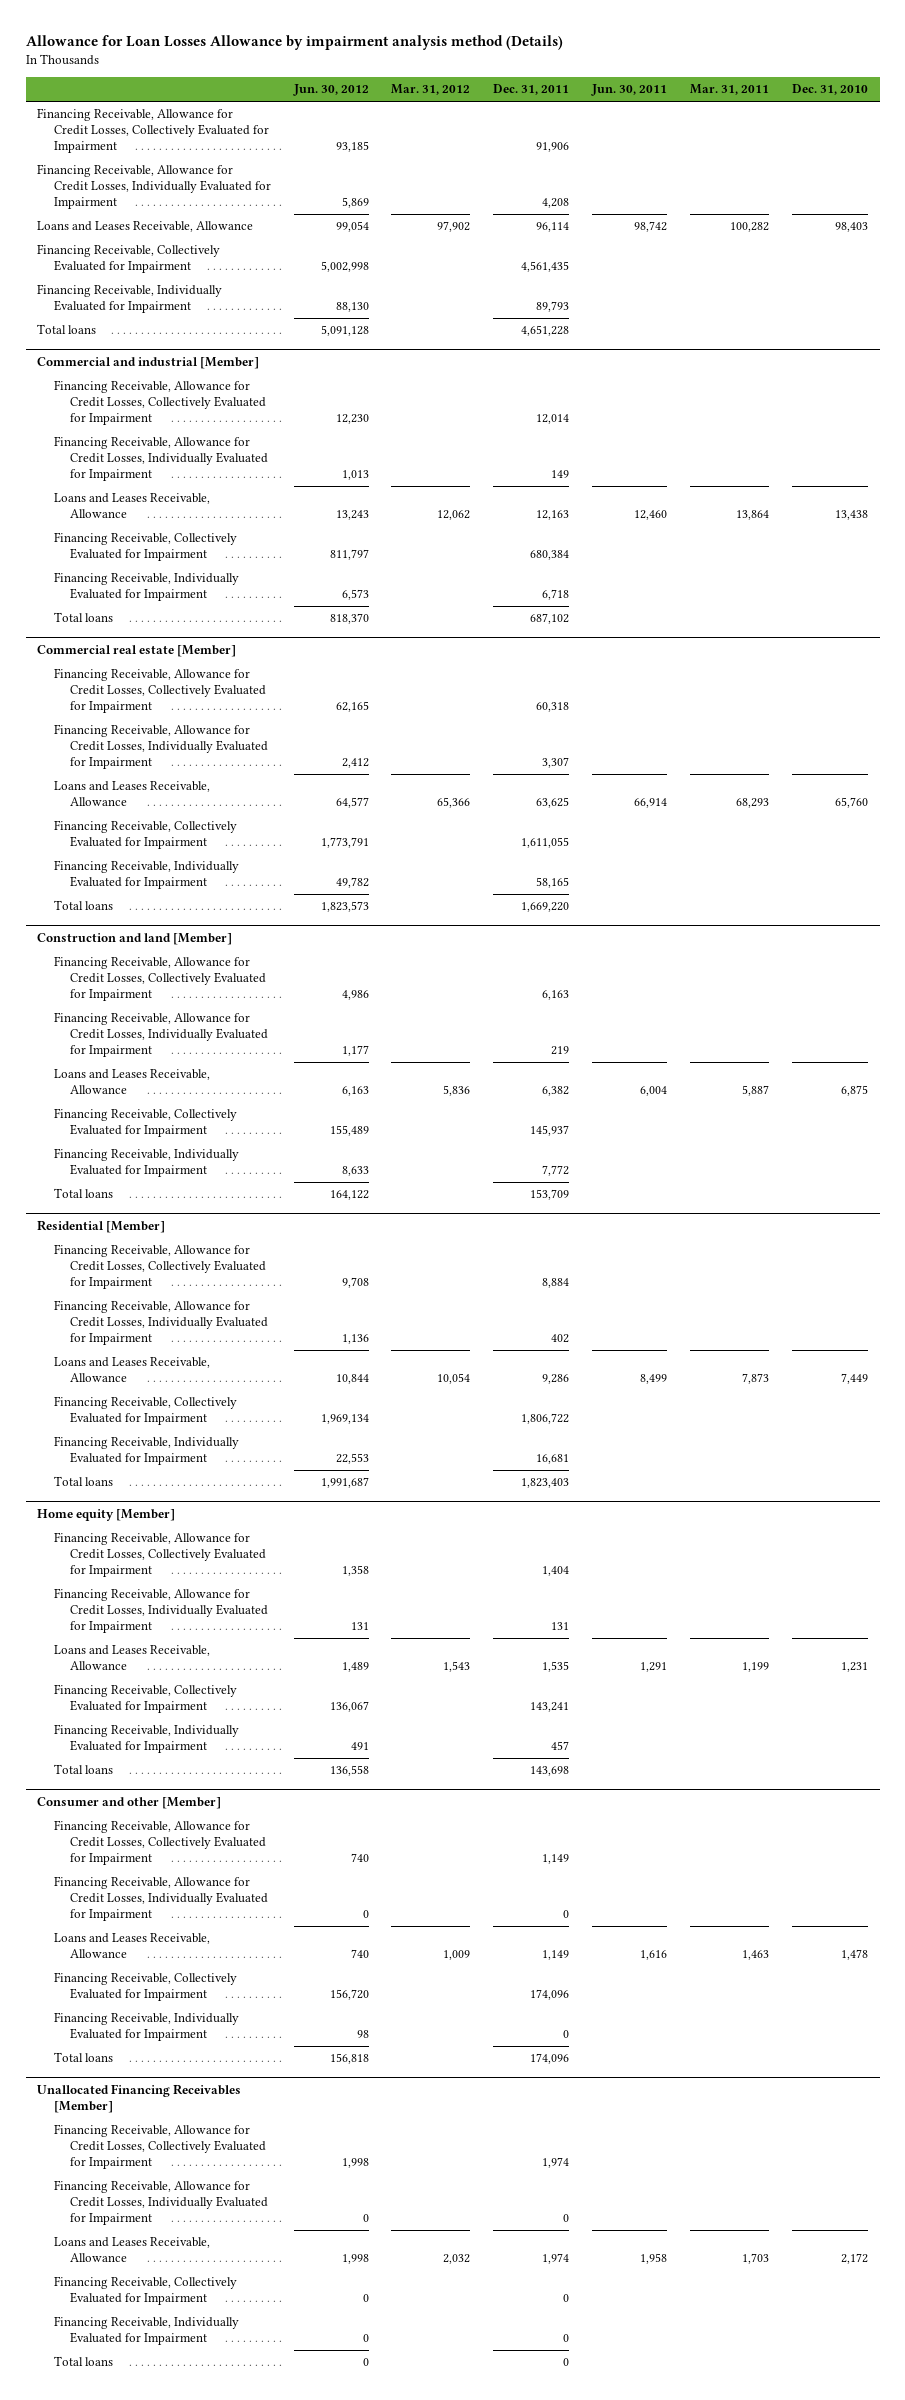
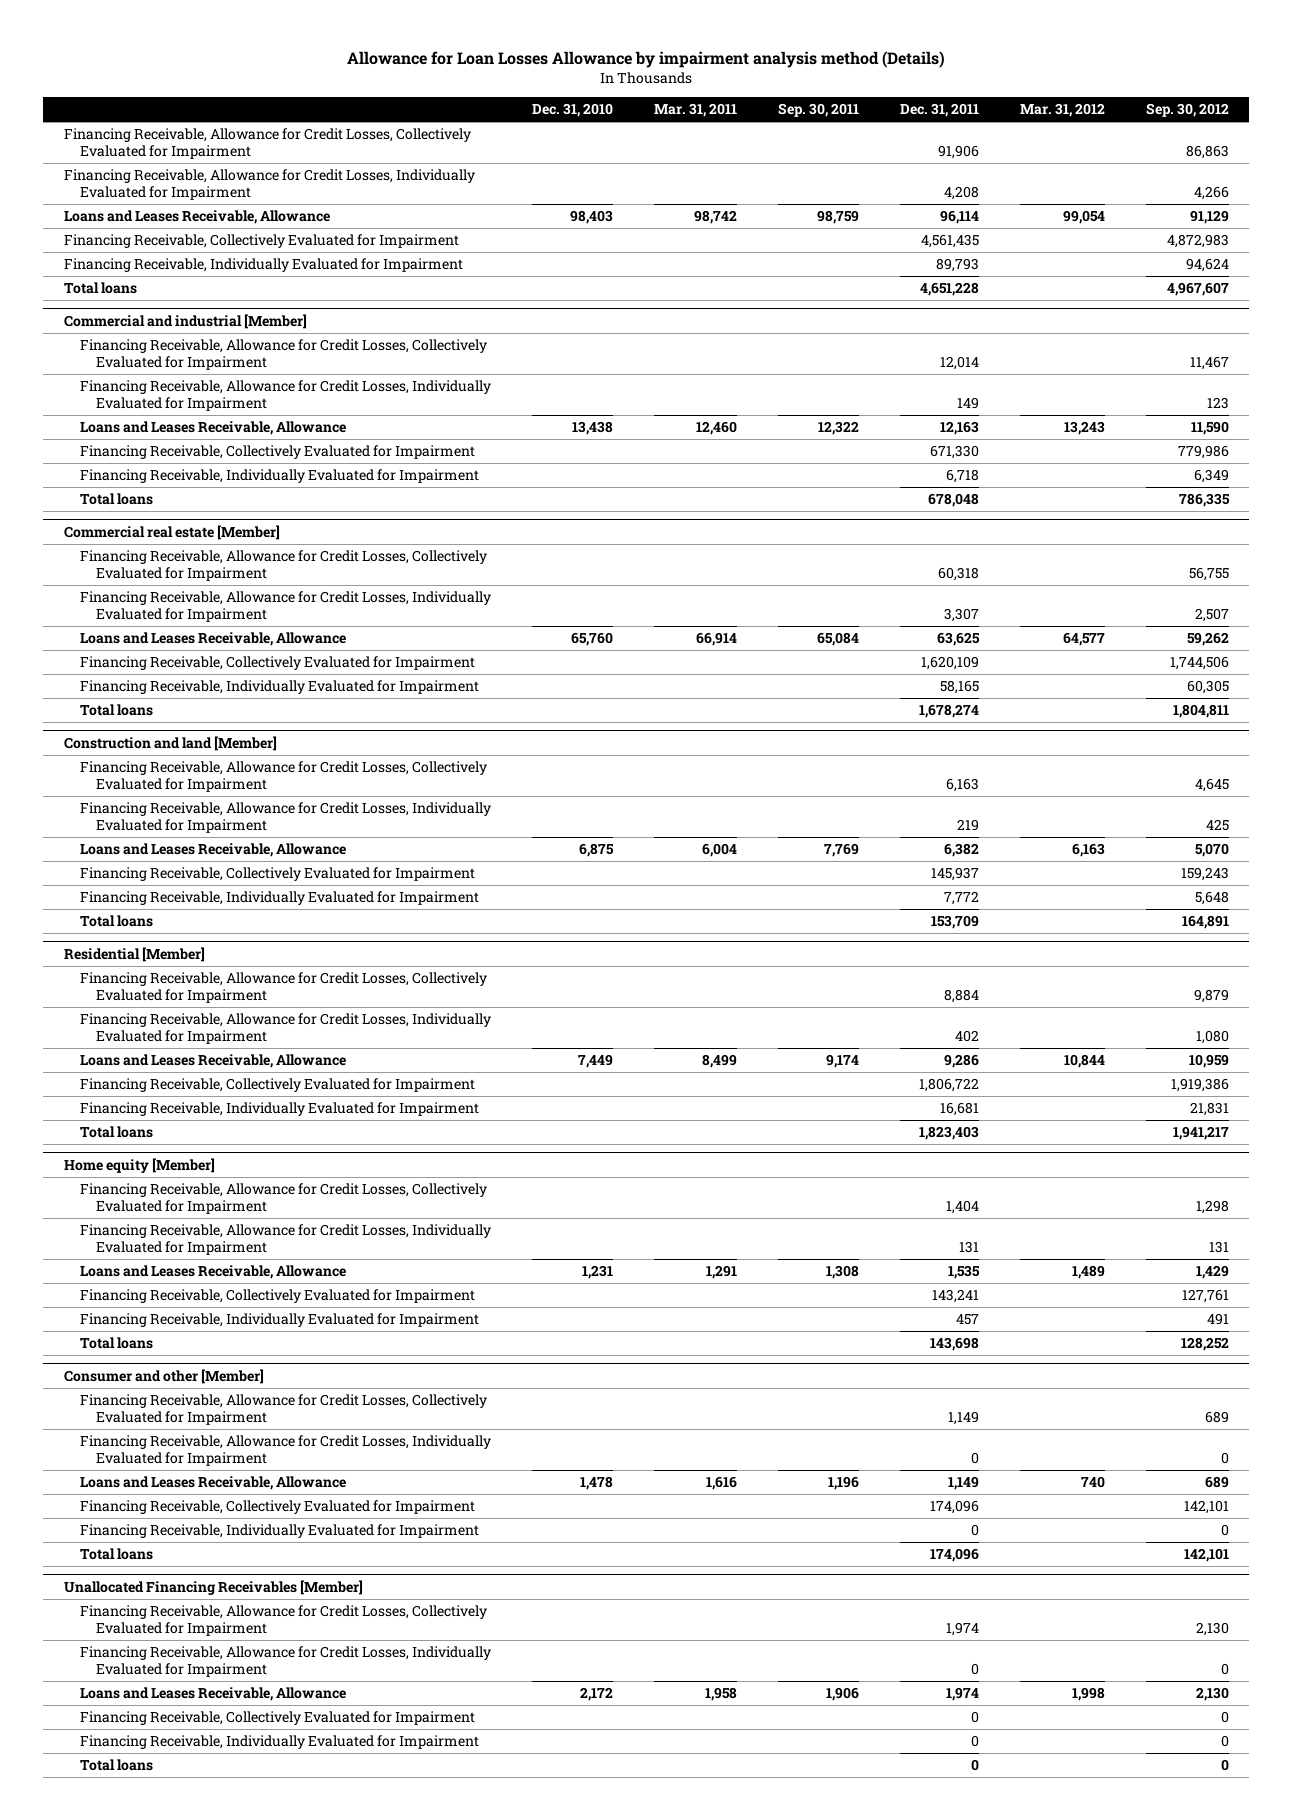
- | Jun. 30, 2012 | Mar. 31, 2012 | Dec. 31, 2011 | Jun. 30, 2011 | Mar. 31, 2011 | Dec. 31, 2010
+ | Dec. 31, 2010 | Mar. 31, 2011 | Sep. 30, 2011 | Dec. 31, 2011 | Mar. 31, 2012 | Sep. 30, 2012
- Loans and Leases Receivable, Allowance | 99,054 | 97,902 | 96,114 | 98,742 | 100,282 | 98,403
+ Loans and Leases Receivable, Allowance | 98,403 | 98,742 | 98,759 | 96,114 | 99,054 | 91,129
@ Commercial and industrial [Member]
- Loans and Leases Receivable, Allowance | 13,243 | 12,062 | 12,163 | 12,460 | 13,864 | 13,438
- Financing Receivable, Collectively Evaluated for Impairment | 811,797 | | 680,384 | | |
+ Loans and Leases Receivable, Allowance | 13,438 | 12,460 | 12,322 | 12,163 | 13,243 | 11,590
+ Financing Receivable, Collectively Evaluated for Impairment | | | | 671,330 | | 779,986
- Total loans | 818,370 | | 687,102 | | |
+ Total loans | | | | 678,048 | | 786,335
@ Commercial real estate [Member]
- Loans and Leases Receivable, Allowance | 64,577 | 65,366 | 63,625 | 66,914 | 68,293 | 65,760
- Financing Receivable, Collectively Evaluated for Impairment | 1,773,791 | | 1,611,055 | | |
+ Loans and Leases Receivable, Allowance | 65,760 | 66,914 | 65,084 | 63,625 | 64,577 | 59,262
+ Financing Receivable, Collectively Evaluated for Impairment | | | | 1,620,109 | | 1,744,506
- Total loans | 1,823,573 | | 1,669,220 | | |
+ Total loans | | | | 1,678,274 | | 1,804,811
@ Construction and land [Member]
- Loans and Leases Receivable, Allowance | 6,163 | 5,836 | 6,382 | 6,004 | 5,887 | 6,875
+ Loans and Leases Receivable, Allowance | 6,875 | 6,004 | 7,769 | 6,382 | 6,163 | 5,070
@ Residential [Member]
- Loans and Leases Receivable, Allowance | 10,844 | 10,054 | 9,286 | 8,499 | 7,873 | 7,449
+ Loans and Leases Receivable, Allowance | 7,449 | 8,499 | 9,174 | 9,286 | 10,844 | 10,959
@ Home equity [Member]
- Loans and Leases Receivable, Allowance | 1,489 | 1,543 | 1,535 | 1,291 | 1,199 | 1,231
+ Loans and Leases Receivable, Allowance | 1,231 | 1,291 | 1,308 | 1,535 | 1,489 | 1,429
@ Consumer and other [Member]
- Loans and Leases Receivable, Allowance | 740 | 1,009 | 1,149 | 1,616 | 1,463 | 1,478
+ Loans and Leases Receivable, Allowance | 1,478 | 1,616 | 1,196 | 1,149 | 740 | 689
@ Unallocated Financing Receivables [Member]
- Loans and Leases Receivable, Allowance | 1,998 | 2,032 | 1,974 | 1,958 | 1,703 | 2,172
+ Loans and Leases Receivable, Allowance | 2,172 | 1,958 | 1,906 | 1,974 | 1,998 | 2,130

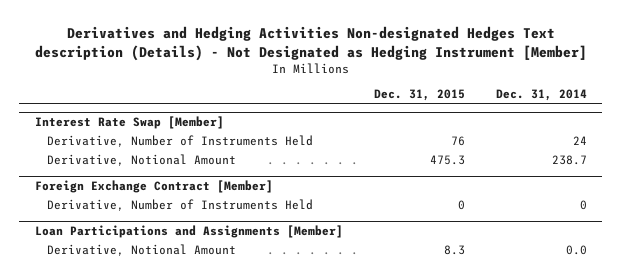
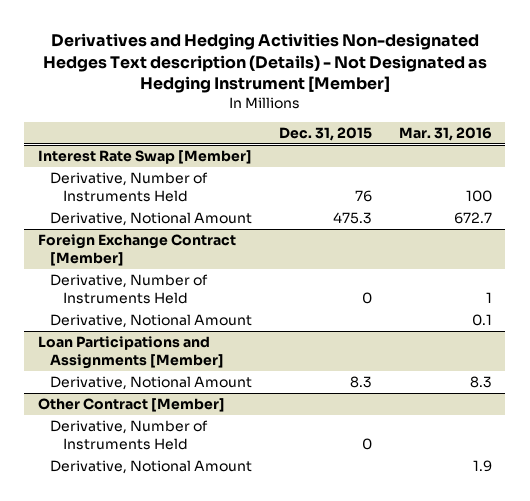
- | Dec. 31, 2015 | Dec. 31, 2014
+ | Dec. 31, 2015 | Mar. 31, 2016
@ Foreign Exchange Contract [Member]
+ Derivative, Notional Amount | | 0.1
+ Other Contract [Member]
+ Derivative, Number of Instruments Held | 0 |
+ Derivative, Notional Amount | | 1.9

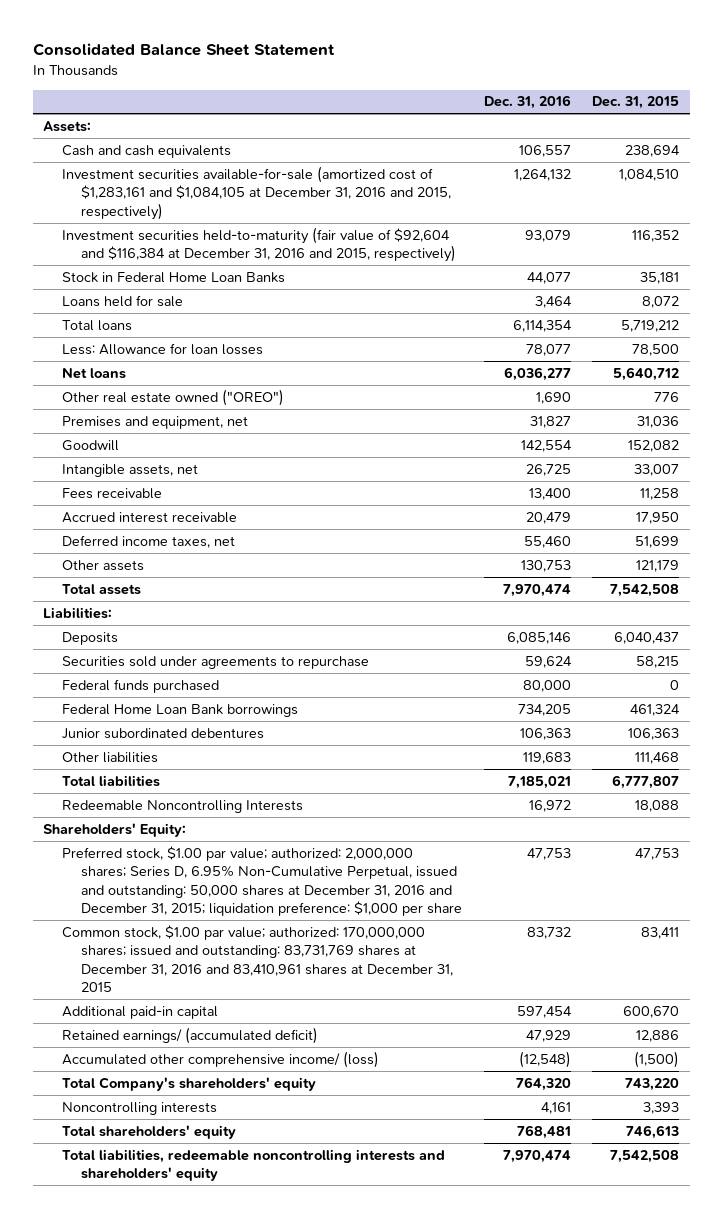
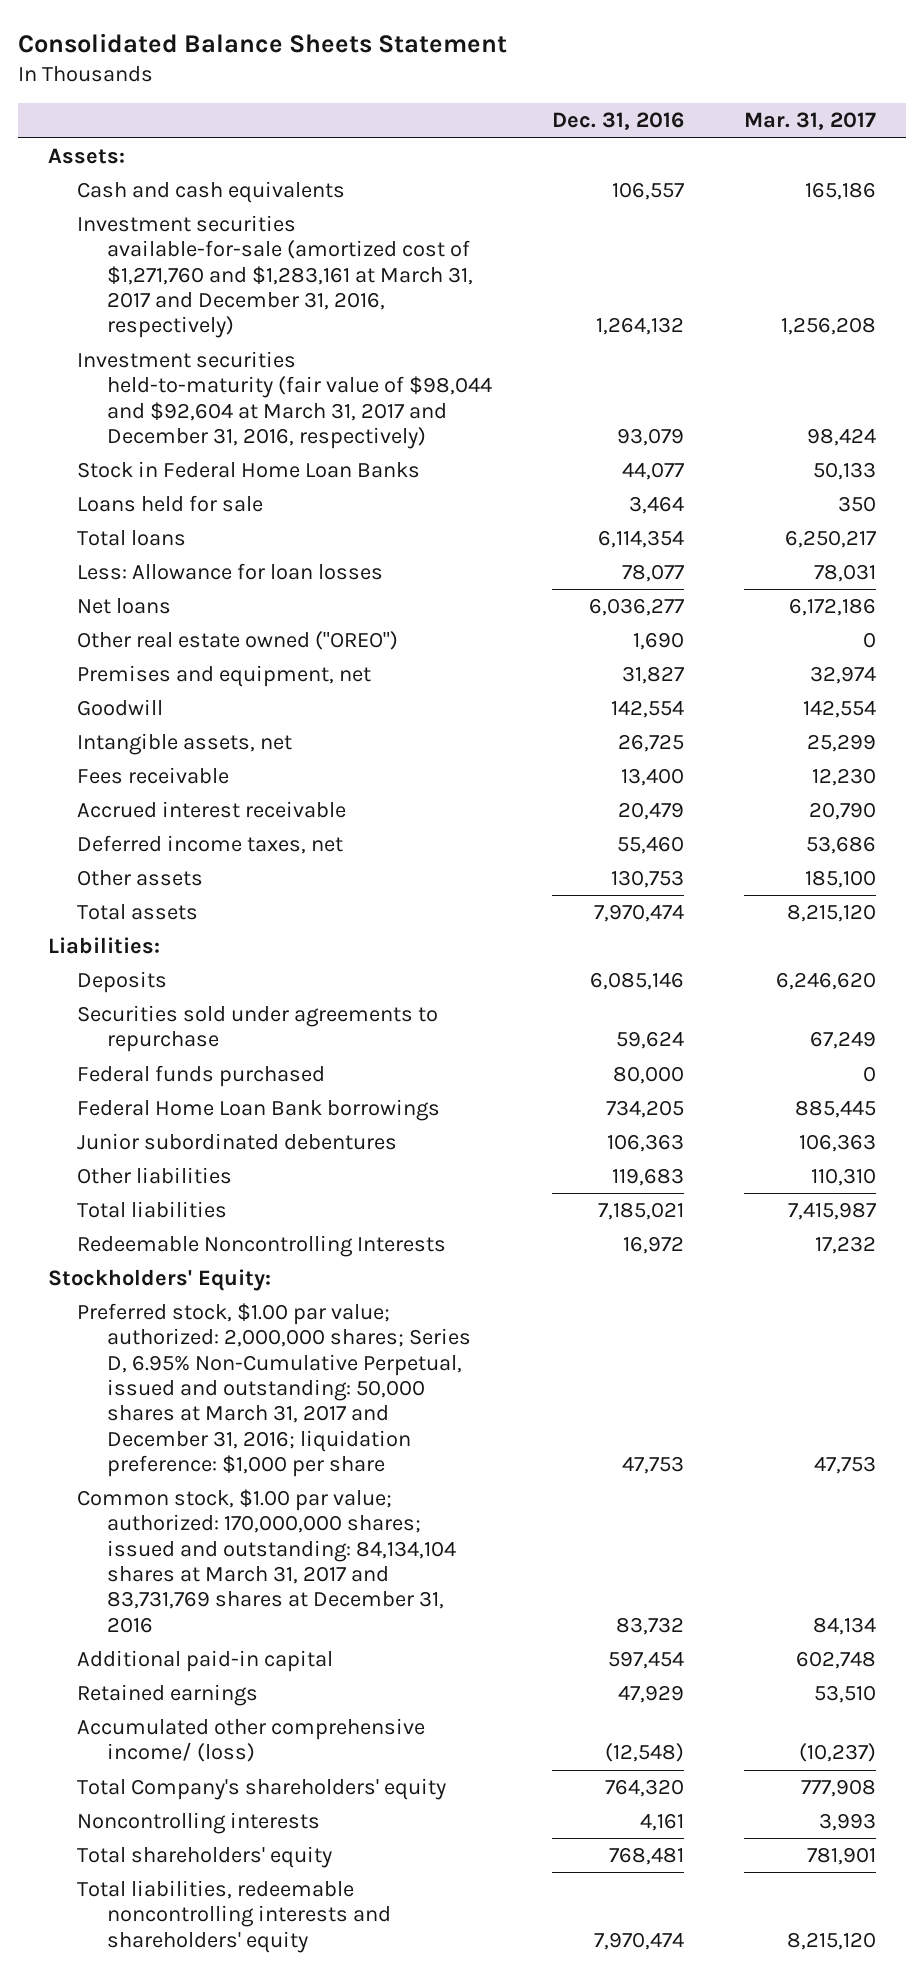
- Consolidated Balance Sheet Statement
+ Consolidated Balance Sheets Statement
- | Dec. 31, 2016 | Dec. 31, 2015
+ | Dec. 31, 2016 | Mar. 31, 2017
- Investment securities available-for-sale (amortized cost of $1,283,161 and $1,084,105 at December 31, 2016 and 2015, respectively) | 1,264,132 | 1,084,510
- Investment securities held-to-maturity (fair value of $92,604 and $116,384 at December 31, 2016 and 2015, respectively) | 93,079 | 116,352
+ Investment securities available-for-sale (amortized cost of $1,271,760 and $1,283,161 at March 31, 2017 and December 31, 2016, respectively) | 1,264,132 | 1,256,208
+ Investment securities held-to-maturity (fair value of $98,044 and $92,604 at March 31, 2017 and December 31, 2016, respectively) | 93,079 | 98,424
- Shareholders' Equity:
- Preferred stock, $1.00 par value; authorized: 2,000,000 shares; Series D, 6.95% Non-Cumulative Perpetual, issued and outstanding: 50,000 shares at December 31, 2016 and December 31, 2015; liquidation preference: $1,000 per share | 47,753 | 47,753
- Common stock, $1.00 par value; authorized: 170,000,000 shares; issued and outstanding: 83,731,769 shares at December 31, 2016 and 83,410,961 shares at December 31, 2015 | 83,732 | 83,411
+ Stockholders' Equity:
+ Preferred stock, $1.00 par value; authorized: 2,000,000 shares; Series D, 6.95% Non-Cumulative Perpetual, issued and outstanding: 50,000 shares at March 31, 2017 and December 31, 2016; liquidation preference: $1,000 per share | 47,753 | 47,753
+ Common stock, $1.00 par value; authorized: 170,000,000 shares; issued and outstanding: 84,134,104 shares at March 31, 2017 and 83,731,769 shares at December 31, 2016 | 83,732 | 84,134
- Retained earnings/ (accumulated deficit) | 47,929 | 12,886
+ Retained earnings | 47,929 | 53,510

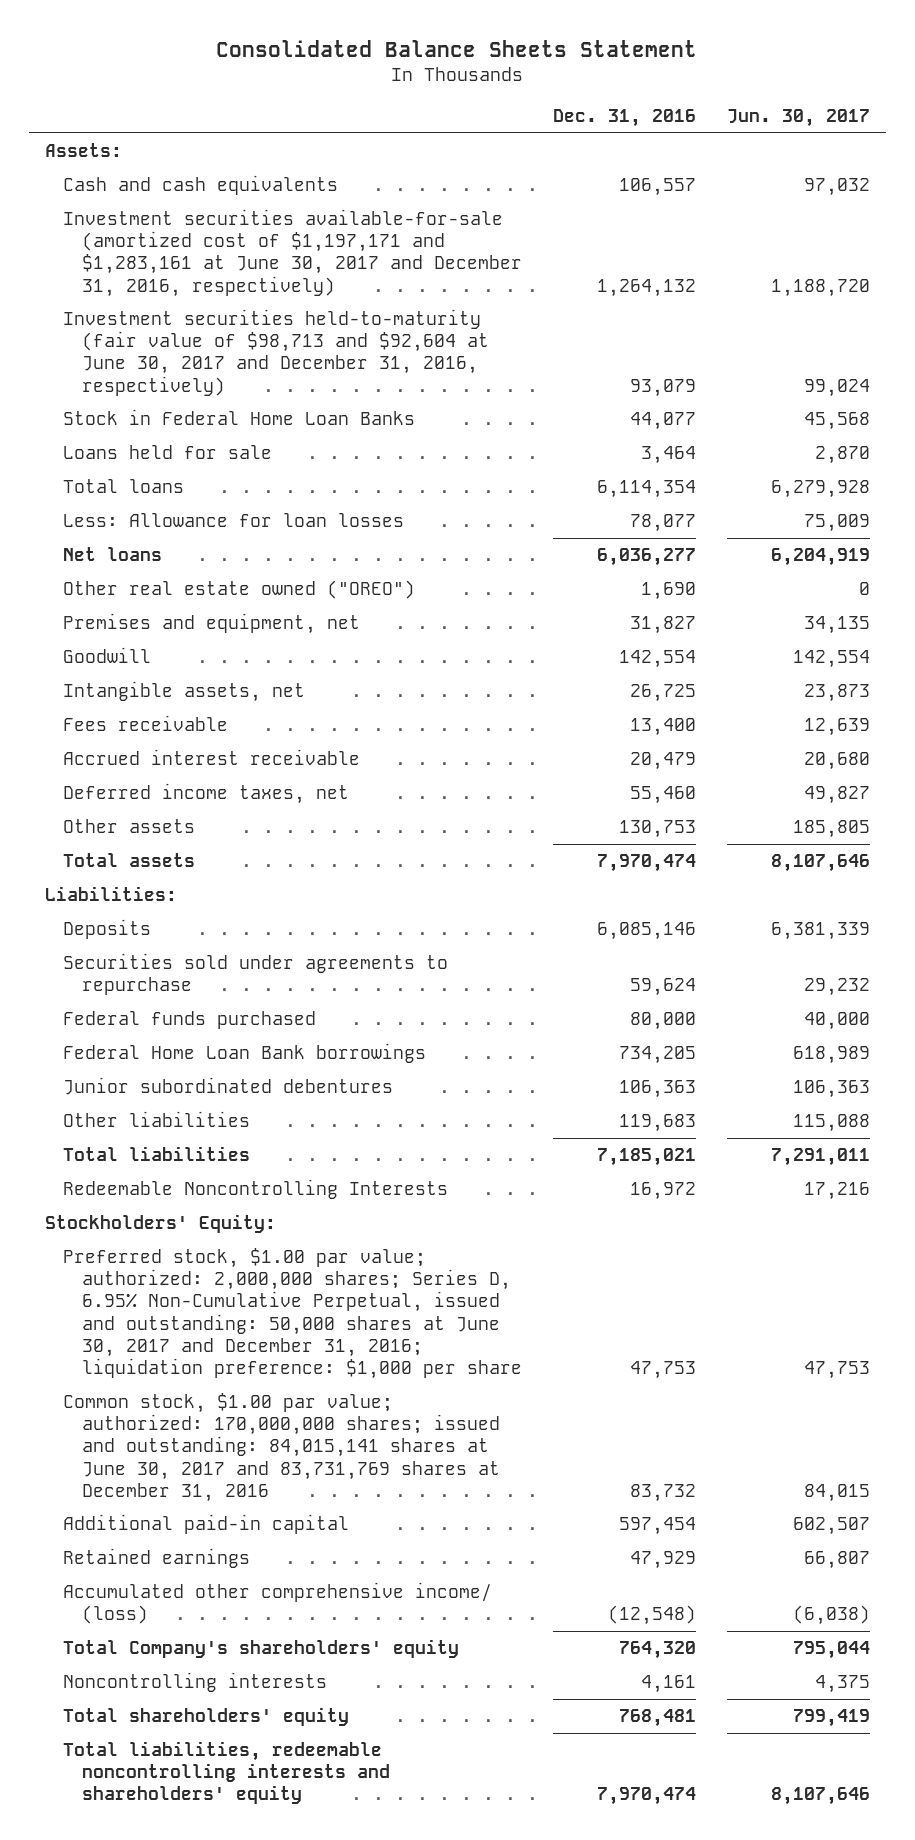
- | Dec. 31, 2016 | Mar. 31, 2017
+ | Dec. 31, 2016 | Jun. 30, 2017
- Investment securities available-for-sale (amortized cost of $1,271,760 and $1,283,161 at March 31, 2017 and December 31, 2016, respectively) | 1,264,132 | 1,256,208
- Investment securities held-to-maturity (fair value of $98,044 and $92,604 at March 31, 2017 and December 31, 2016, respectively) | 93,079 | 98,424
+ Investment securities available-for-sale (amortized cost of $1,197,171 and $1,283,161 at June 30, 2017 and December 31, 2016, respectively) | 1,264,132 | 1,188,720
+ Investment securities held-to-maturity (fair value of $98,713 and $92,604 at June 30, 2017 and December 31, 2016, respectively) | 93,079 | 99,024
- Preferred stock, $1.00 par value; authorized: 2,000,000 shares; Series D, 6.95% Non-Cumulative Perpetual, issued and outstanding: 50,000 shares at March 31, 2017 and December 31, 2016; liquidation preference: $1,000 per share | 47,753 | 47,753
- Common stock, $1.00 par value; authorized: 170,000,000 shares; issued and outstanding: 84,134,104 shares at March 31, 2017 and 83,731,769 shares at December 31, 2016 | 83,732 | 84,134
+ Preferred stock, $1.00 par value; authorized: 2,000,000 shares; Series D, 6.95% Non-Cumulative Perpetual, issued and outstanding: 50,000 shares at June 30, 2017 and December 31, 2016; liquidation preference: $1,000 per share | 47,753 | 47,753
+ Common stock, $1.00 par value; authorized: 170,000,000 shares; issued and outstanding: 84,015,141 shares at June 30, 2017 and 83,731,769 shares at December 31, 2016 | 83,732 | 84,015

